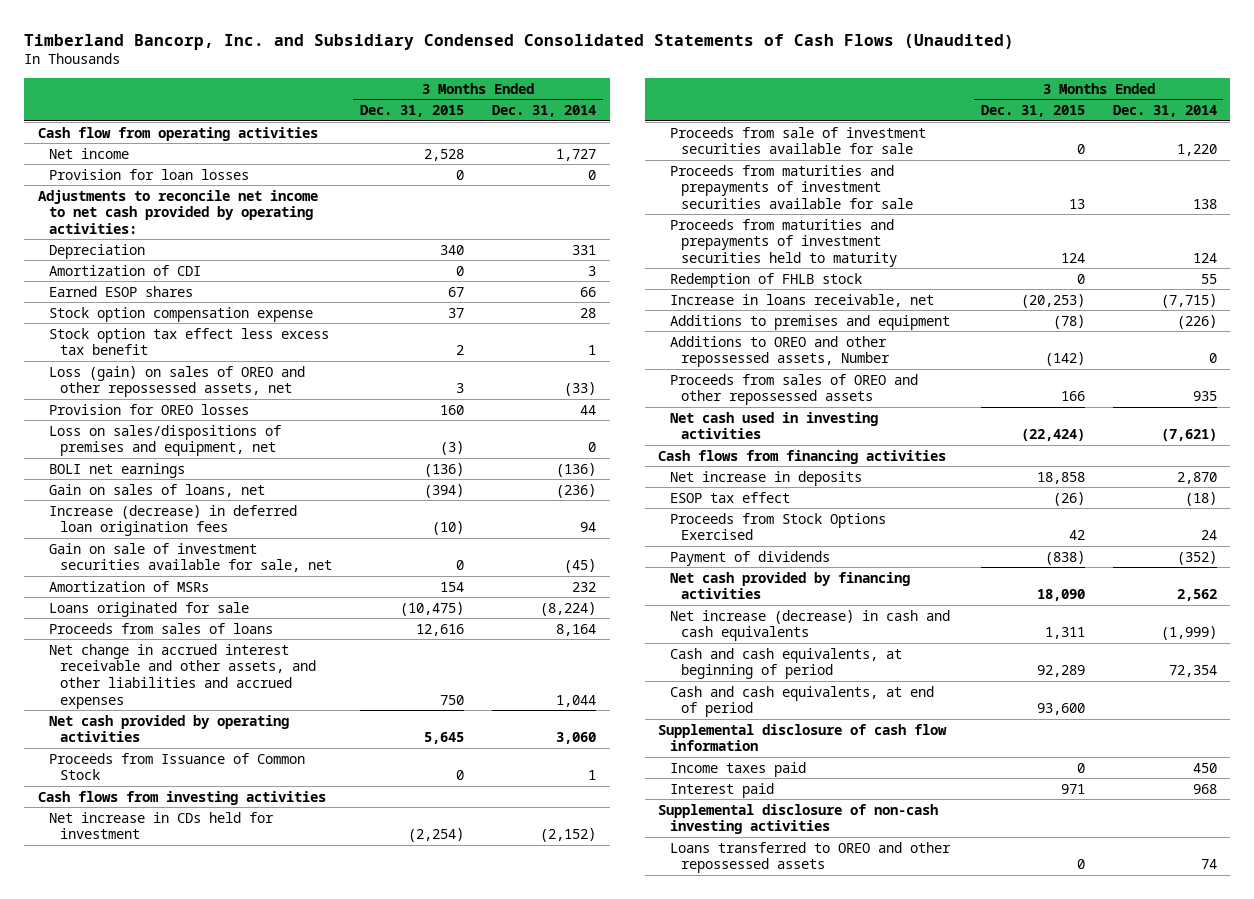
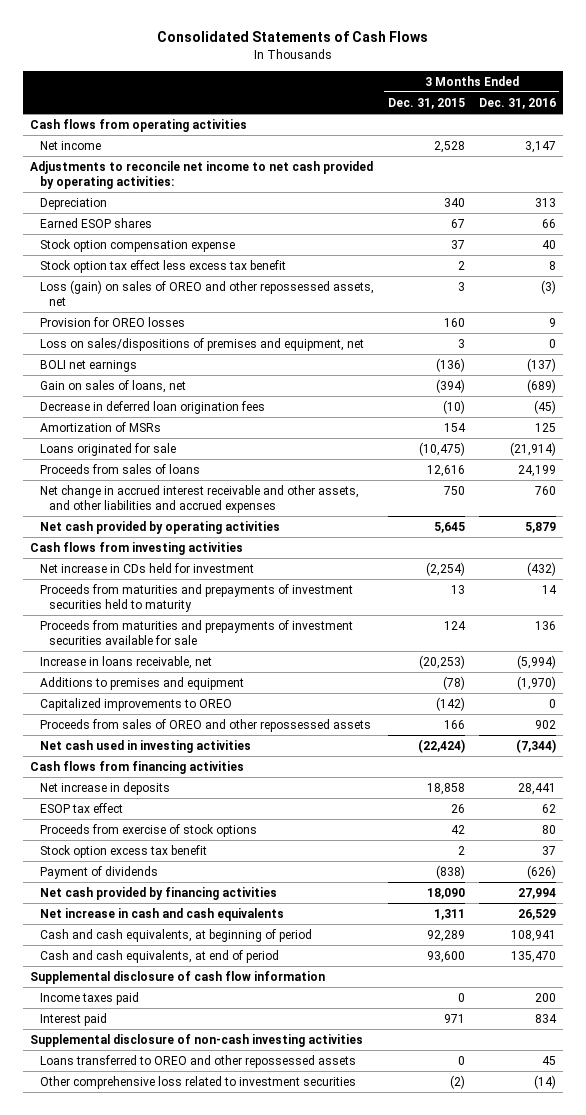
- Timberland Bancorp, Inc. and Subsidiary Condensed Consolidated Statements of Cash Flows (Unaudited)
+ Consolidated Statements of Cash Flows
- | 3 Months Ended Dec. 31, 2015 | 3 Months Ended Dec. 31, 2014
+ | 3 Months Ended Dec. 31, 2015 | 3 Months Ended Dec. 31, 2016
- Cash flow from operating activities
+ Cash flows from operating activities
- Provision for loan losses | 0 | 0
- Amortization of CDI | 0 | 3
- Loss on sales/dispositions of premises and equipment, net | (3) | 0
+ Loss on sales/dispositions of premises and equipment, net | 3 | 0
- Increase (decrease) in deferred loan origination fees | (10) | 94
- Gain on sale of investment securities available for sale, net | 0 | (45)
+ Decrease in deferred loan origination fees | (10) | (45)
- Proceeds from Issuance of Common Stock | 0 | 1
- Proceeds from sale of investment securities available for sale | 0 | 1,220
- Proceeds from maturities and prepayments of investment securities available for sale | 13 | 138
- Proceeds from maturities and prepayments of investment securities held to maturity | 124 | 124
- Redemption of FHLB stock | 0 | 55
+ Proceeds from maturities and prepayments of investment securities held to maturity | 13 | 14
+ Proceeds from maturities and prepayments of investment securities available for sale | 124 | 136
- Additions to OREO and other repossessed assets, Number | (142) | 0
+ Capitalized improvements to OREO | (142) | 0
- ESOP tax effect | (26) | (18)
- Proceeds from Stock Options Exercised | 42 | 24
+ ESOP tax effect | 26 | 62
+ Proceeds from exercise of stock options | 42 | 80
+ Stock option excess tax benefit | 2 | 37
- Net increase (decrease) in cash and cash equivalents | 1,311 | (1,999)
+ Net increase in cash and cash equivalents | 1,311 | 26,529
+ Other comprehensive loss related to investment securities | (2) | (14)

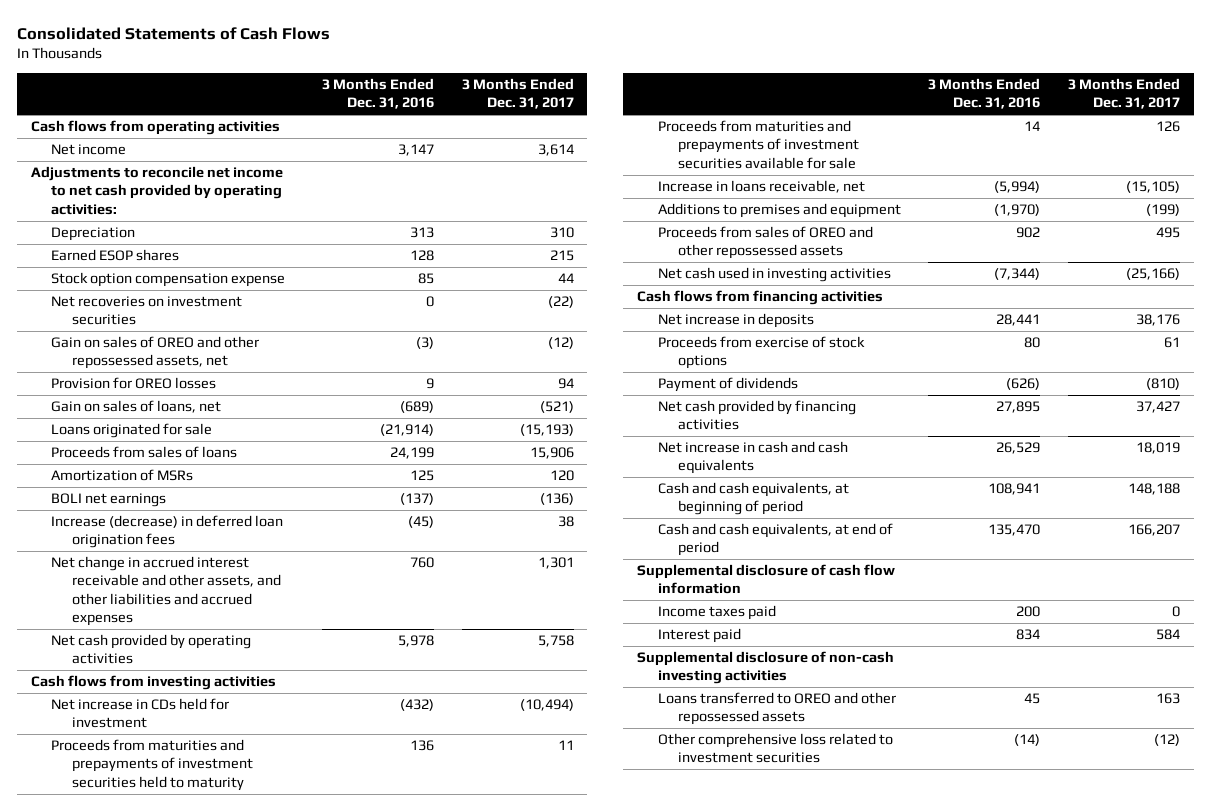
- | 3 Months Ended Dec. 31, 2015 | 3 Months Ended Dec. 31, 2016
+ | 3 Months Ended Dec. 31, 2016 | 3 Months Ended Dec. 31, 2017
- Earned ESOP shares | 67 | 66
- Stock option compensation expense | 37 | 40
- Stock option tax effect less excess tax benefit | 2 | 8
- Loss (gain) on sales of OREO and other repossessed assets, net | 3 | (3)
+ Earned ESOP shares | 128 | 215
+ Stock option compensation expense | 85 | 44
+ Net recoveries on investment securities | 0 | (22)
+ Gain on sales of OREO and other repossessed assets, net | (3) | (12)
- Loss on sales/dispositions of premises and equipment, net | 3 | 0
- Decrease in deferred loan origination fees | (10) | (45)
moved down: Amortization of MSRs | 125 | 120
moved down: BOLI net earnings | (137) | (136)
+ Increase (decrease) in deferred loan origination fees | (45) | 38
- Net cash provided by operating activities | 5,645 | 5,879
+ Net cash provided by operating activities | 5,978 | 5,758
- Proceeds from maturities and prepayments of investment securities held to maturity | 13 | 14
- Proceeds from maturities and prepayments of investment securities available for sale | 124 | 136
+ Proceeds from maturities and prepayments of investment securities held to maturity | 136 | 11
+ Proceeds from maturities and prepayments of investment securities available for sale | 14 | 126
- Capitalized improvements to OREO | (142) | 0
- ESOP tax effect | 26 | 62
- Stock option excess tax benefit | 2 | 37
- Net cash provided by financing activities | 18,090 | 27,994
+ Net cash provided by financing activities | 27,895 | 37,427

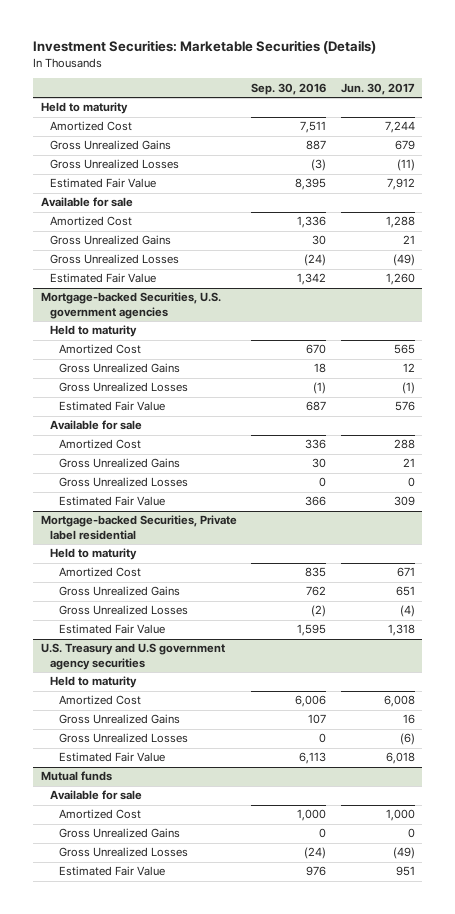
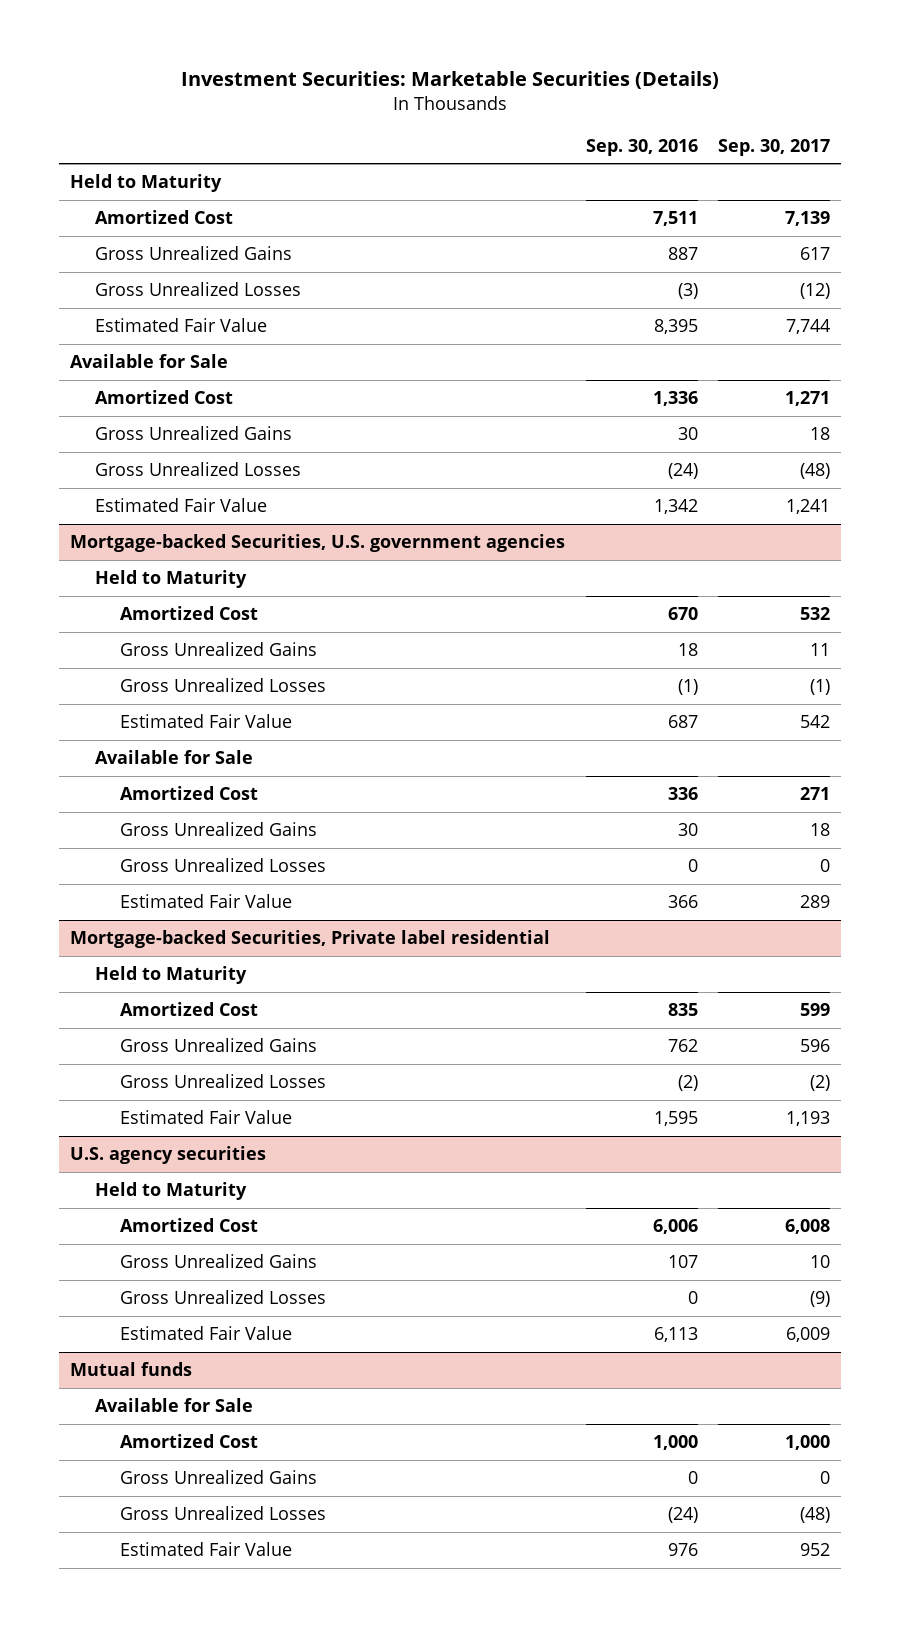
- | Sep. 30, 2016 | Jun. 30, 2017
+ | Sep. 30, 2016 | Sep. 30, 2017
- Held to maturity
+ Held to Maturity
- Available for sale
+ Available for Sale
@ Mortgage-backed Securities, U.S. government agencies
- Held to maturity
+ Held to Maturity
- Available for sale
+ Available for Sale
@ Mortgage-backed Securities, Private label residential
- Held to maturity
+ Held to Maturity
- U.S. Treasury and U.S government agency securities
- Held to maturity
+ U.S. agency securities
+ Held to Maturity
@ Mutual funds
- Available for sale
+ Available for Sale

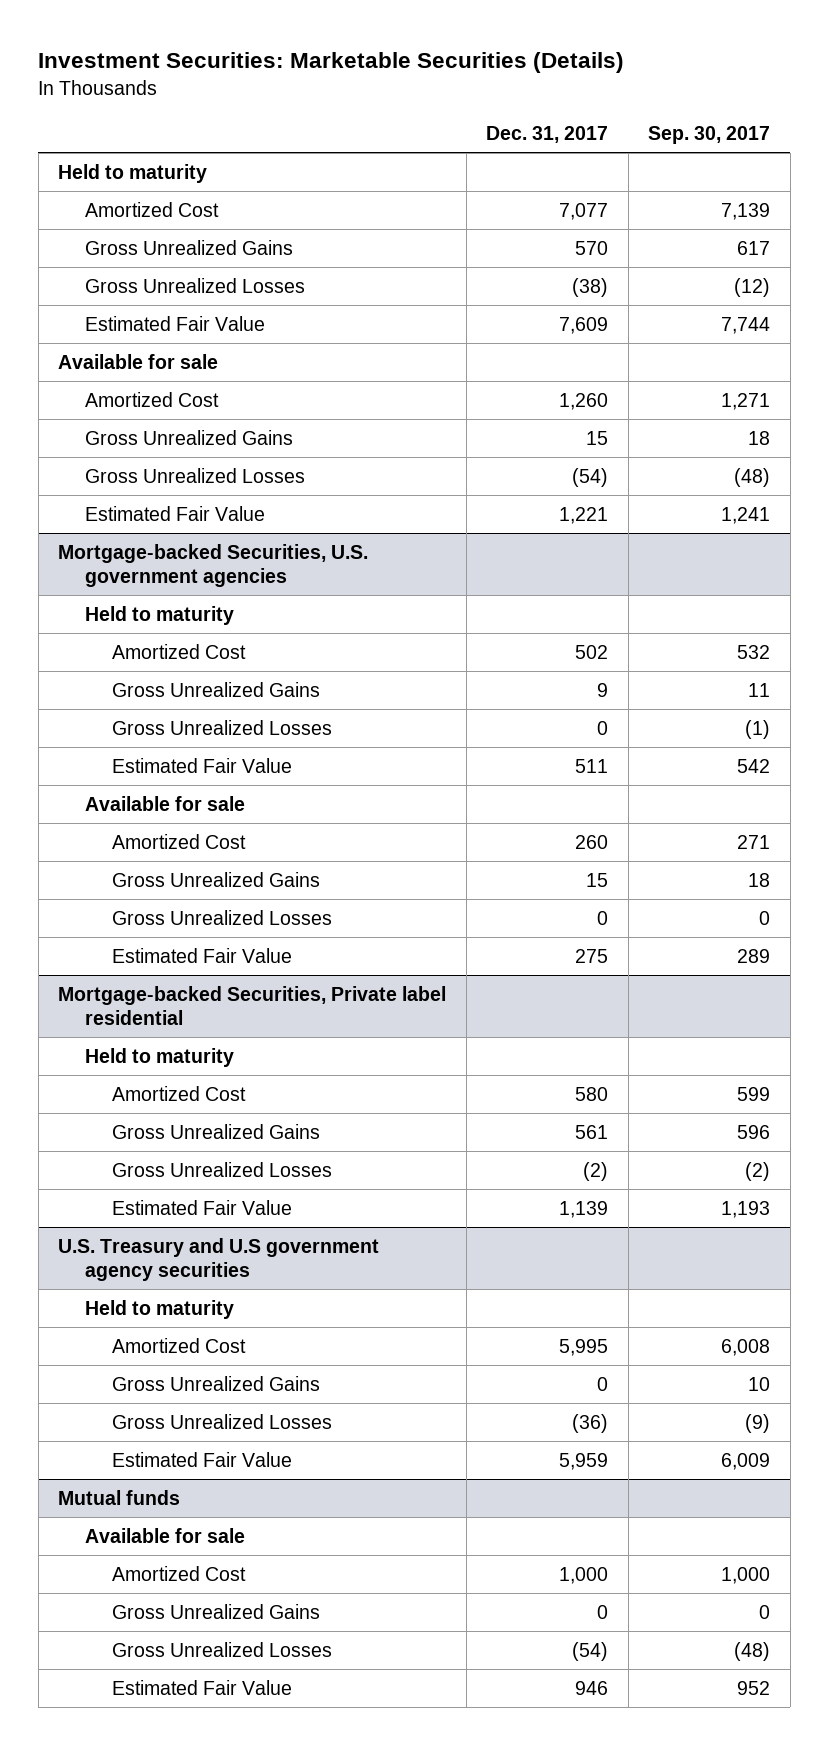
- | Sep. 30, 2016 | Sep. 30, 2017
+ | Dec. 31, 2017 | Sep. 30, 2017
- Held to Maturity
+ Held to maturity
- Available for Sale
+ Available for sale
@ Mortgage-backed Securities, U.S. government agencies
- Held to Maturity
+ Held to maturity
- Available for Sale
+ Available for sale
@ Mortgage-backed Securities, Private label residential
- Held to Maturity
+ Held to maturity
- U.S. agency securities
- Held to Maturity
+ U.S. Treasury and U.S government agency securities
+ Held to maturity
@ Mutual funds
- Available for Sale
+ Available for sale

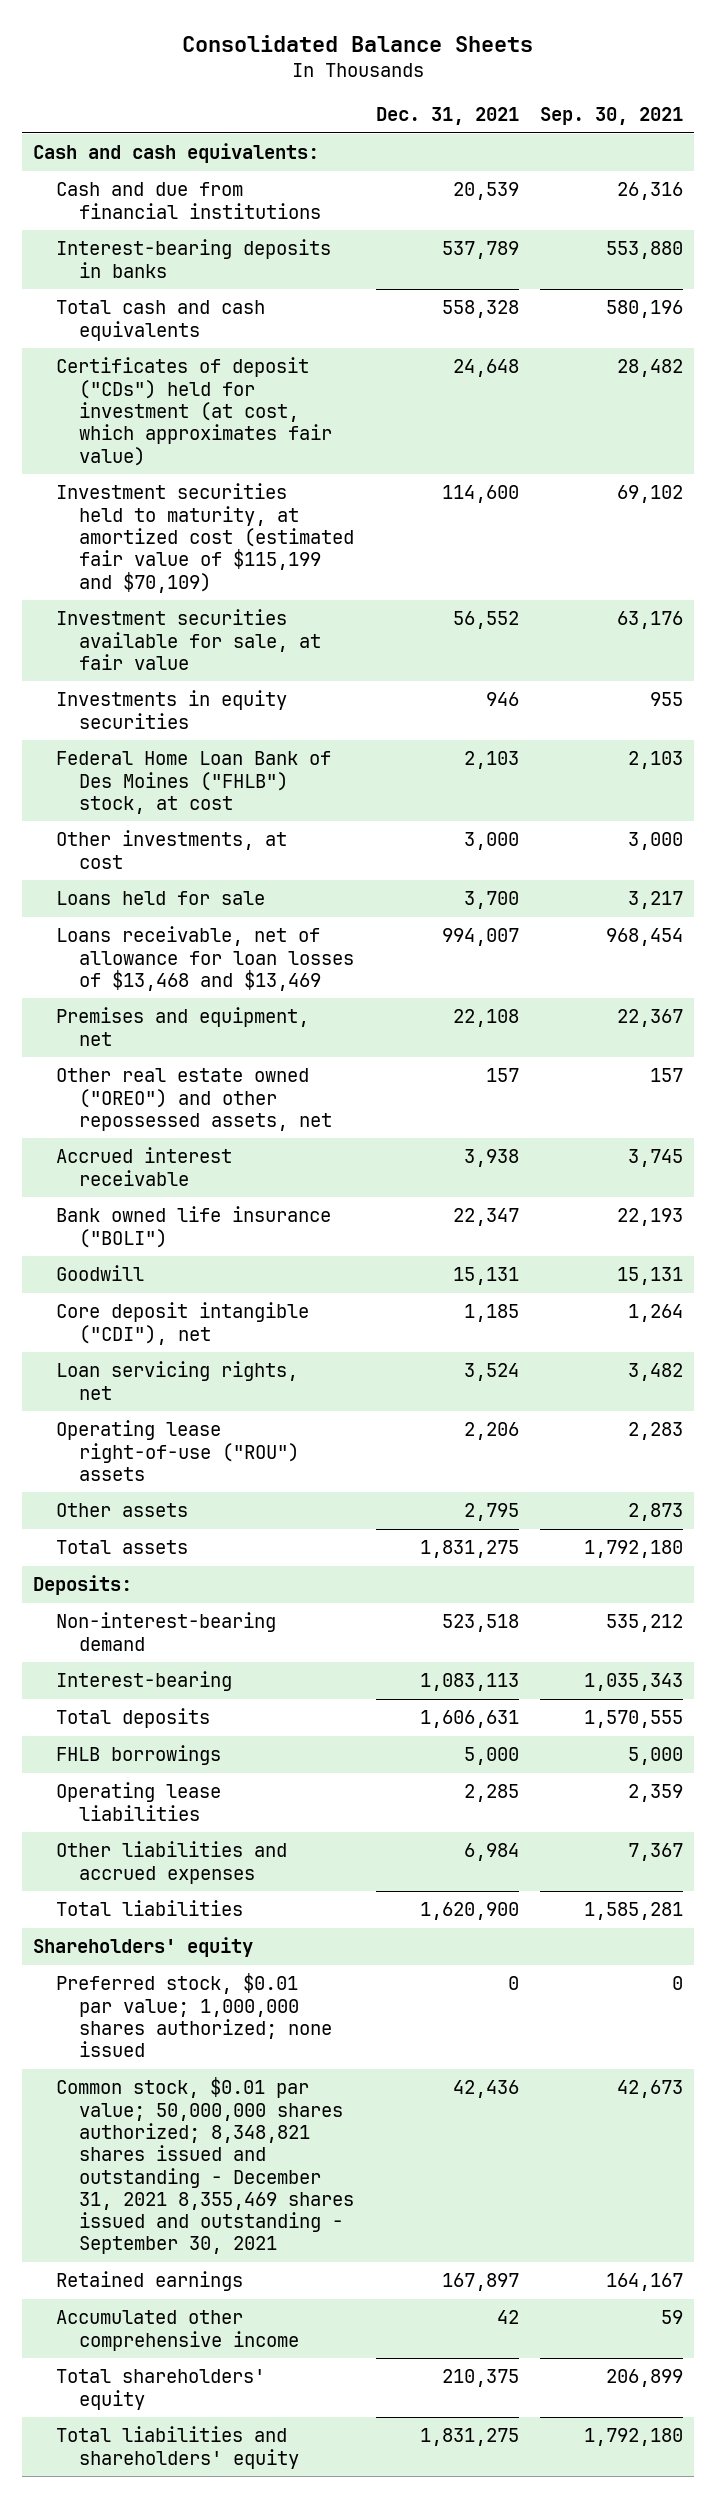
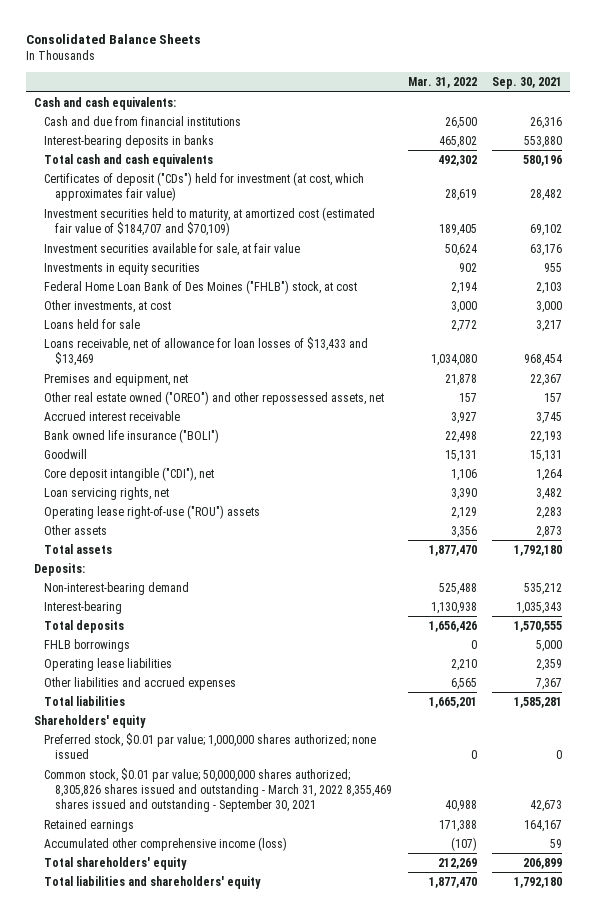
- | Dec. 31, 2021 | Sep. 30, 2021
+ | Mar. 31, 2022 | Sep. 30, 2021
- Investment securities held to maturity, at amortized cost (estimated fair value of $115,199 and $70,109) | 114,600 | 69,102
+ Investment securities held to maturity, at amortized cost (estimated fair value of $184,707 and $70,109) | 189,405 | 69,102
- Loans receivable, net of allowance for loan losses of $13,468 and $13,469 | 994,007 | 968,454
+ Loans receivable, net of allowance for loan losses of $13,433 and $13,469 | 1,034,080 | 968,454
- Common stock, $0.01 par value; 50,000,000 shares authorized; 8,348,821 shares issued and outstanding - December 31, 2021 8,355,469 shares issued and outstanding - September 30, 2021 | 42,436 | 42,673
+ Common stock, $0.01 par value; 50,000,000 shares authorized; 8,305,826 shares issued and outstanding - March 31, 2022 8,355,469 shares issued and outstanding - September 30, 2021 | 40,988 | 42,673
- Accumulated other comprehensive income | 42 | 59
+ Accumulated other comprehensive income (loss) | (107) | 59

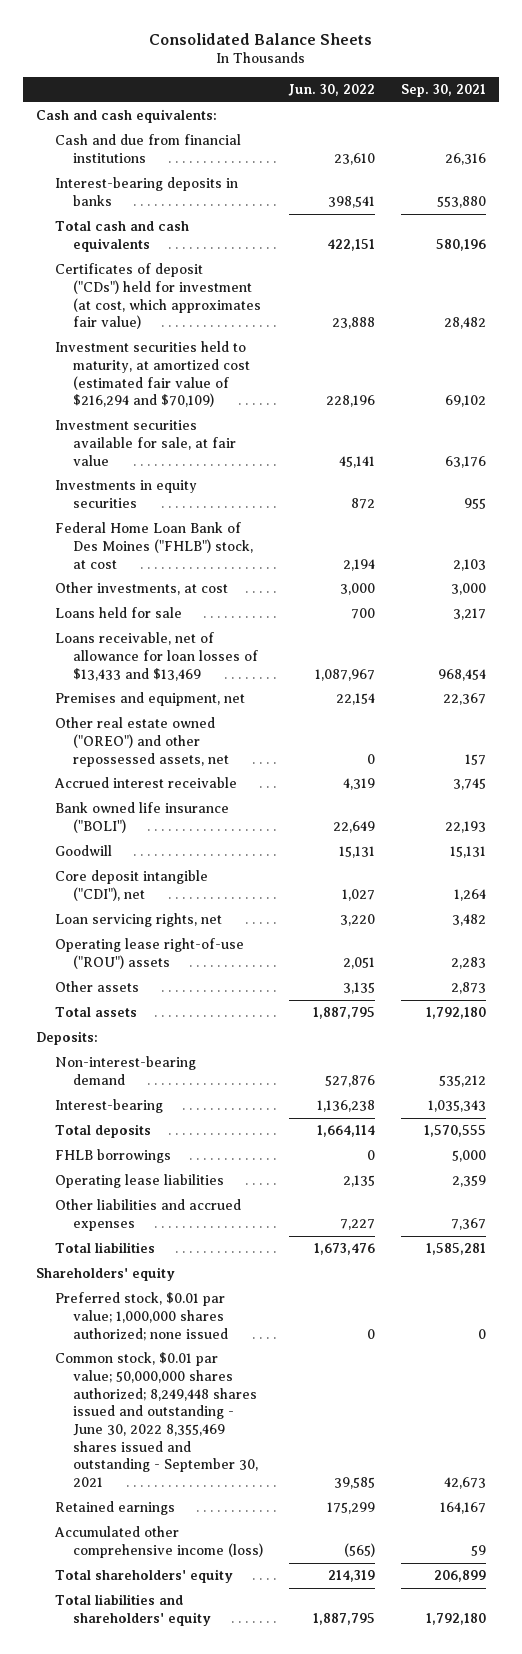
- | Mar. 31, 2022 | Sep. 30, 2021
+ | Jun. 30, 2022 | Sep. 30, 2021
- Investment securities held to maturity, at amortized cost (estimated fair value of $184,707 and $70,109) | 189,405 | 69,102
+ Investment securities held to maturity, at amortized cost (estimated fair value of $216,294 and $70,109) | 228,196 | 69,102
- Common stock, $0.01 par value; 50,000,000 shares authorized; 8,305,826 shares issued and outstanding - March 31, 2022 8,355,469 shares issued and outstanding - September 30, 2021 | 40,988 | 42,673
+ Common stock, $0.01 par value; 50,000,000 shares authorized; 8,249,448 shares issued and outstanding - June 30, 2022 8,355,469 shares issued and outstanding - September 30, 2021 | 39,585 | 42,673

